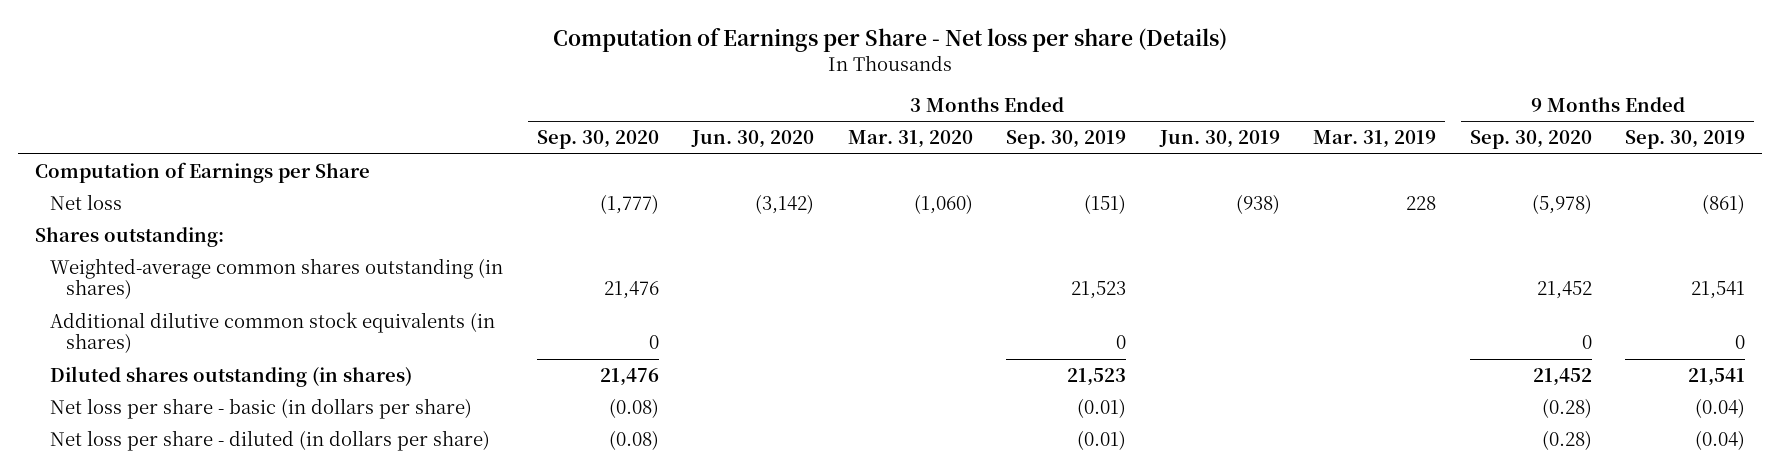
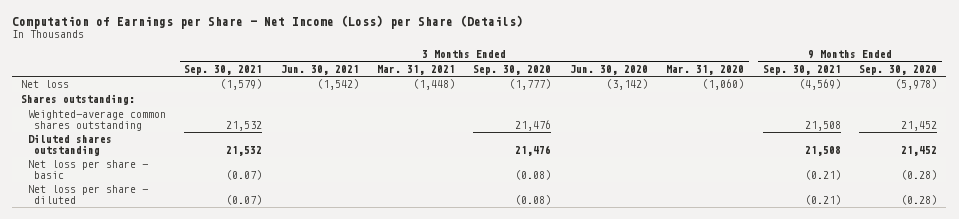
- Computation of Earnings per Share - Net loss per share (Details)
+ Computation of Earnings per Share - Net Income (Loss) per Share (Details)
- | 3 Months Ended Sep. 30, 2020 | 3 Months Ended Jun. 30, 2020 | 3 Months Ended Mar. 31, 2020 | 3 Months Ended Sep. 30, 2019 | 3 Months Ended Jun. 30, 2019 | 3 Months Ended Mar. 31, 2019 | 9 Months Ended Sep. 30, 2020 | 9 Months Ended Sep. 30, 2019
+ | 3 Months Ended Sep. 30, 2021 | 3 Months Ended Jun. 30, 2021 | 3 Months Ended Mar. 31, 2021 | 3 Months Ended Sep. 30, 2020 | 3 Months Ended Jun. 30, 2020 | 3 Months Ended Mar. 31, 2020 | 9 Months Ended Sep. 30, 2021 | 9 Months Ended Sep. 30, 2020
- Computation of Earnings per Share
- Weighted-average common shares outstanding (in shares) | 21,476 | | | 21,523 | | | 21,452 | 21,541
- Additional dilutive common stock equivalents (in shares) | 0 | | | 0 | | | 0 | 0
- Diluted shares outstanding (in shares) | 21,476 | | | 21,523 | | | 21,452 | 21,541
- Net loss per share - basic (in dollars per share) | (0.08) | | | (0.01) | | | (0.28) | (0.04)
- Net loss per share - diluted (in dollars per share) | (0.08) | | | (0.01) | | | (0.28) | (0.04)
+ Weighted-average common shares outstanding | 21,532 | | | 21,476 | | | 21,508 | 21,452
+ Diluted shares outstanding | 21,532 | | | 21,476 | | | 21,508 | 21,452
+ Net loss per share - basic | (0.07) | | | (0.08) | | | (0.21) | (0.28)
+ Net loss per share - diluted | (0.07) | | | (0.08) | | | (0.21) | (0.28)

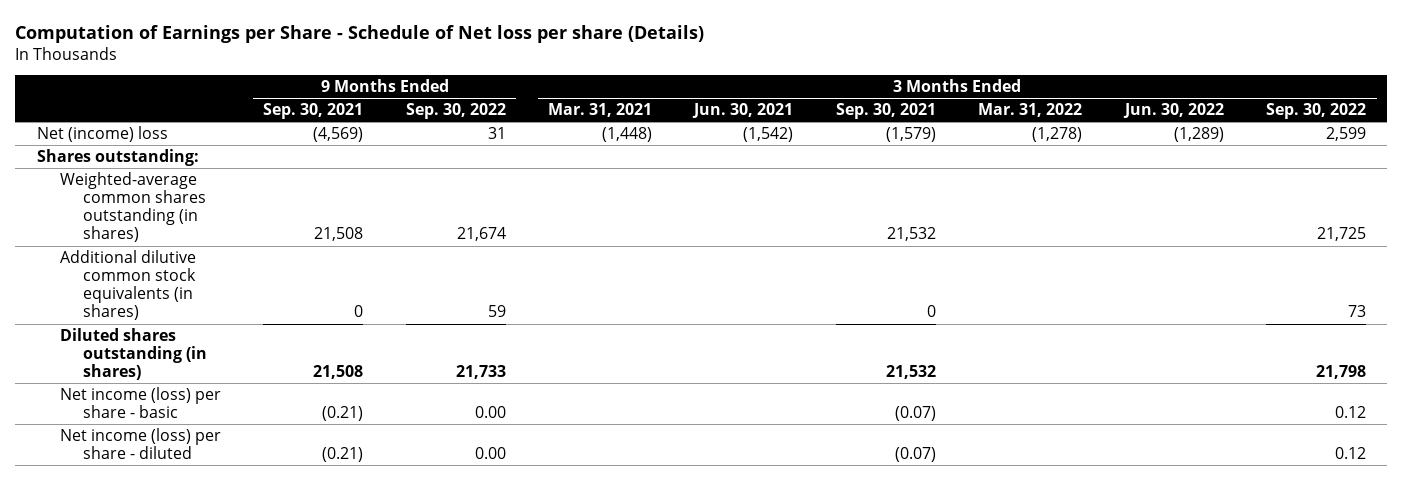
- Computation of Earnings per Share - Net Income (Loss) per Share (Details)
+ Computation of Earnings per Share - Schedule of Net loss per share (Details)
- | 3 Months Ended Sep. 30, 2021 | 3 Months Ended Jun. 30, 2021 | 3 Months Ended Mar. 31, 2021 | 3 Months Ended Sep. 30, 2020 | 3 Months Ended Jun. 30, 2020 | 3 Months Ended Mar. 31, 2020 | 9 Months Ended Sep. 30, 2021 | 9 Months Ended Sep. 30, 2020
+ | 9 Months Ended Sep. 30, 2021 | 9 Months Ended Sep. 30, 2022 | 3 Months Ended Mar. 31, 2021 | 3 Months Ended Jun. 30, 2021 | 3 Months Ended Sep. 30, 2021 | 3 Months Ended Mar. 31, 2022 | 3 Months Ended Jun. 30, 2022 | 3 Months Ended Sep. 30, 2022
- Net loss | (1,579) | (1,542) | (1,448) | (1,777) | (3,142) | (1,060) | (4,569) | (5,978)
+ Net (income) loss | (4,569) | 31 | (1,448) | (1,542) | (1,579) | (1,278) | (1,289) | 2,599
- Weighted-average common shares outstanding | 21,532 | | | 21,476 | | | 21,508 | 21,452
- Diluted shares outstanding | 21,532 | | | 21,476 | | | 21,508 | 21,452
- Net loss per share - basic | (0.07) | | | (0.08) | | | (0.21) | (0.28)
- Net loss per share - diluted | (0.07) | | | (0.08) | | | (0.21) | (0.28)
+ Weighted-average common shares outstanding (in shares) | 21,508 | 21,674 | | | 21,532 | | | 21,725
+ Additional dilutive common stock equivalents (in shares) | 0 | 59 | | | 0 | | | 73
+ Diluted shares outstanding (in shares) | 21,508 | 21,733 | | | 21,532 | | | 21,798
+ Net income (loss) per share - basic | (0.21) | 0.00 | | | (0.07) | | | 0.12
+ Net income (loss) per share - diluted | (0.21) | 0.00 | | | (0.07) | | | 0.12

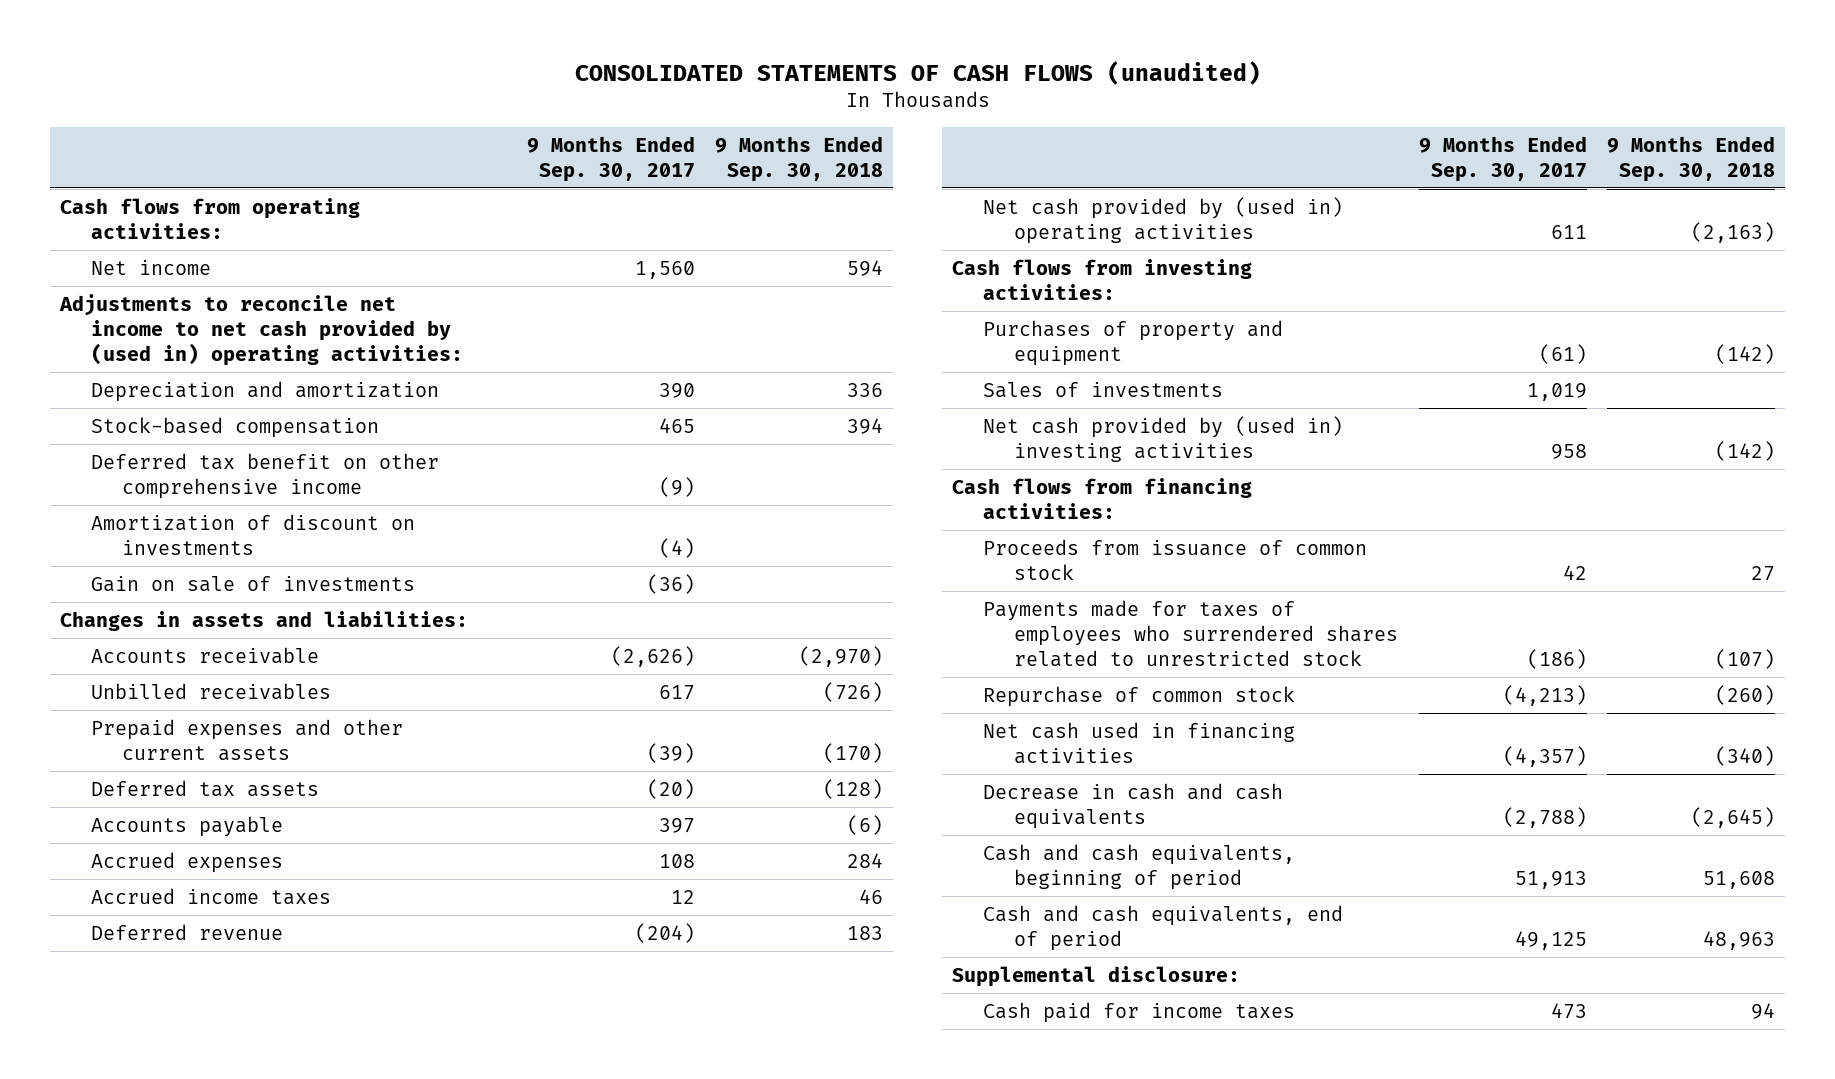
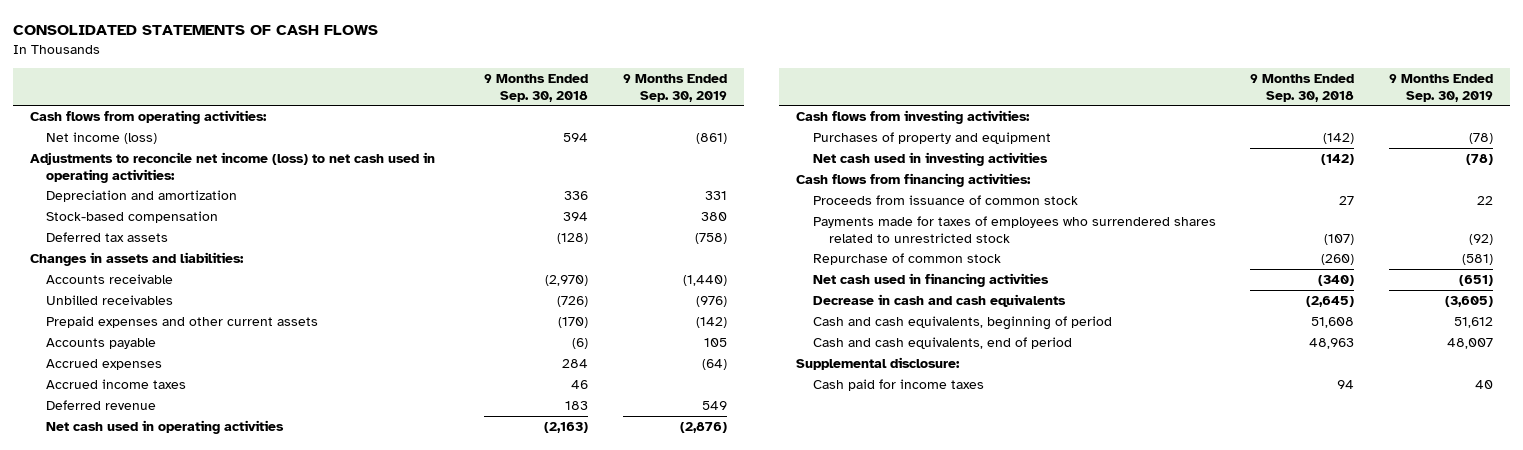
- CONSOLIDATED STATEMENTS OF CASH FLOWS (unaudited)
+ CONSOLIDATED STATEMENTS OF CASH FLOWS
- | 9 Months Ended Sep. 30, 2017 | 9 Months Ended Sep. 30, 2018
+ | 9 Months Ended Sep. 30, 2018 | 9 Months Ended Sep. 30, 2019
- Net income | 1,560 | 594
- Adjustments to reconcile net income to net cash provided by (used in) operating activities:
+ Net income (loss) | 594 | (861)
+ Adjustments to reconcile net income (loss) to net cash used in operating activities:
- Deferred tax benefit on other comprehensive income | (9) |
- Amortization of discount on investments | (4) |
- Gain on sale of investments | (36) |
moved up: Deferred tax assets | (128) | (758)
- Net cash provided by (used in) operating activities | 611 | (2,163)
+ Net cash used in operating activities | (2,163) | (2,876)
- Sales of investments | 1,019 |
- Net cash provided by (used in) investing activities | 958 | (142)
+ Net cash used in investing activities | (142) | (78)

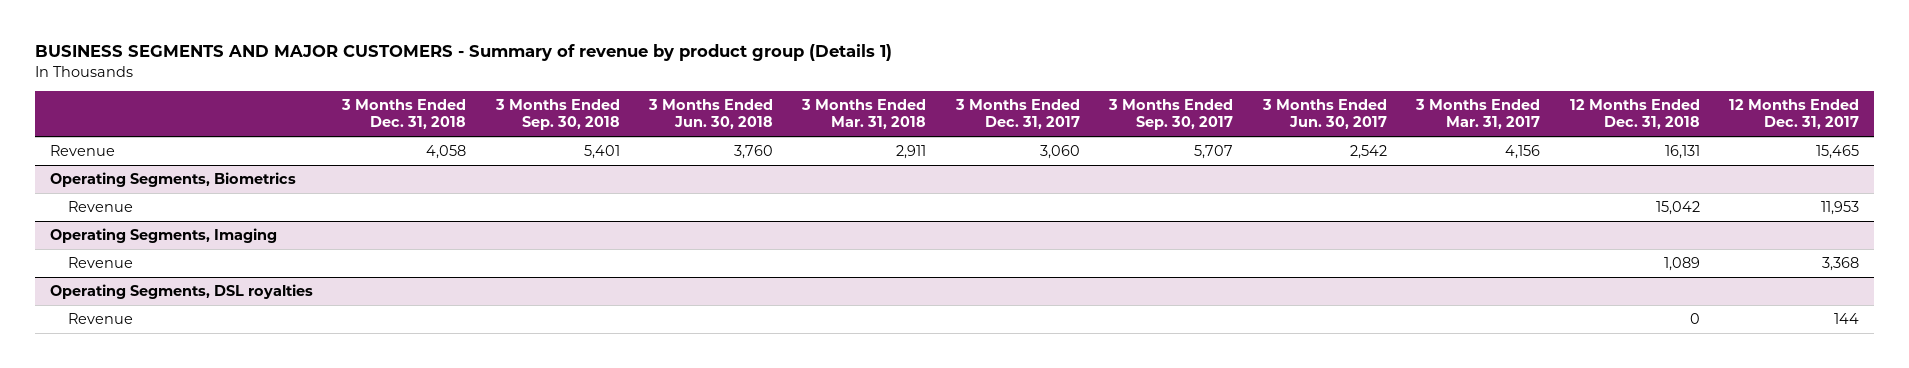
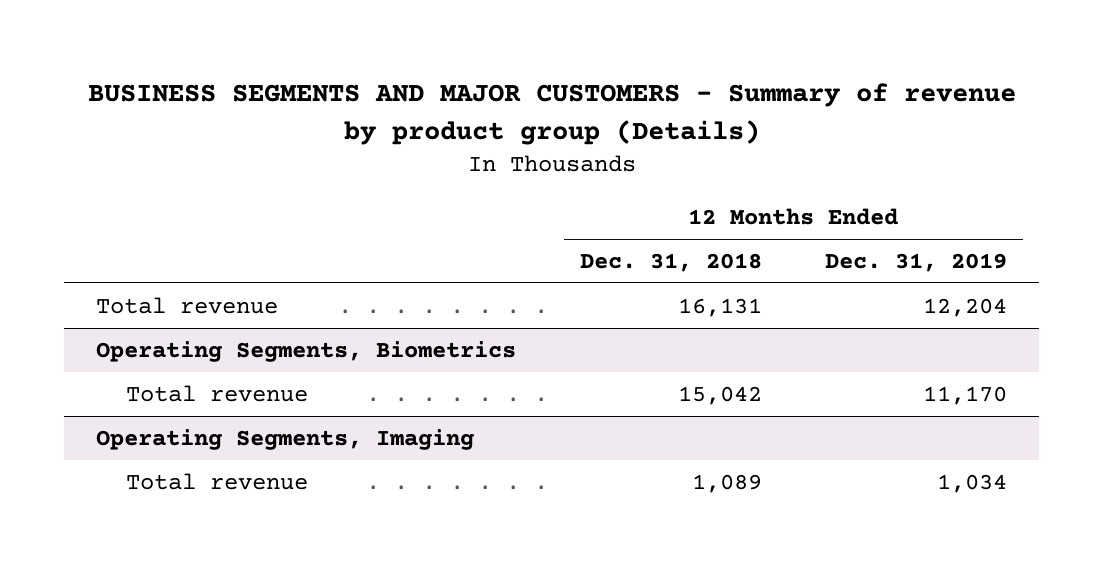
- BUSINESS SEGMENTS AND MAJOR CUSTOMERS - Summary of revenue by product group (Details 1)
+ BUSINESS SEGMENTS AND MAJOR CUSTOMERS - Summary of revenue by product group (Details)
- | 3 Months Ended Dec. 31, 2018 | 3 Months Ended Sep. 30, 2018 | 3 Months Ended Jun. 30, 2018 | 3 Months Ended Mar. 31, 2018 | 3 Months Ended Dec. 31, 2017 | 3 Months Ended Sep. 30, 2017 | 3 Months Ended Jun. 30, 2017 | 3 Months Ended Mar. 31, 2017 | 12 Months Ended Dec. 31, 2018 | 12 Months Ended Dec. 31, 2017
+ | 12 Months Ended Dec. 31, 2018 | 12 Months Ended Dec. 31, 2019
- Revenue | 4,058 | 5,401 | 3,760 | 2,911 | 3,060 | 5,707 | 2,542 | 4,156 | 16,131 | 15,465
+ Total revenue | 16,131 | 12,204
@ Operating Segments, Biometrics
- Revenue | | | | | | | | | 15,042 | 11,953
+ Total revenue | 15,042 | 11,170
@ Operating Segments, Imaging
- Revenue | | | | | | | | | 1,089 | 3,368
- Operating Segments, DSL royalties
- Revenue | | | | | | | | | 0 | 144
@ Operating Segments, Imaging
+ Total revenue | 1,089 | 1,034

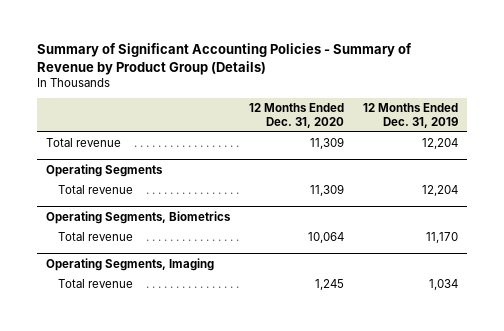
- BUSINESS SEGMENTS AND MAJOR CUSTOMERS - Summary of revenue by product group (Details)
+ Summary of Significant Accounting Policies - Summary of Revenue by Product Group (Details)
- | 12 Months Ended Dec. 31, 2018 | 12 Months Ended Dec. 31, 2019
+ | 12 Months Ended Dec. 31, 2020 | 12 Months Ended Dec. 31, 2019
+ Operating Segments
+ Total revenue | 11,309 | 12,204

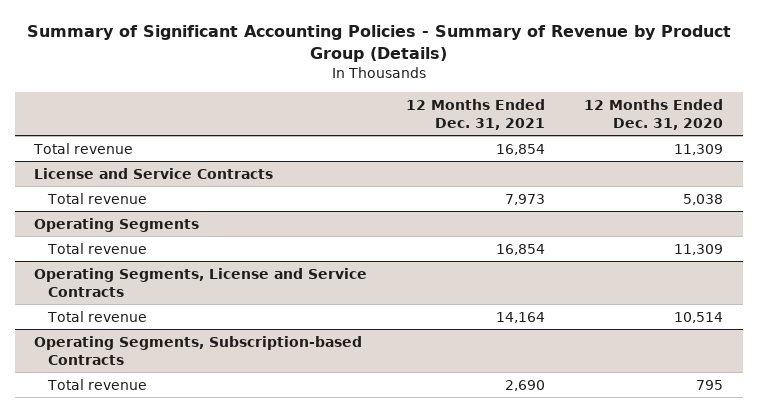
- | 12 Months Ended Dec. 31, 2020 | 12 Months Ended Dec. 31, 2019
+ | 12 Months Ended Dec. 31, 2021 | 12 Months Ended Dec. 31, 2020
+ License and Service Contracts
+ Total revenue | 7,973 | 5,038
- Operating Segments, Biometrics
- Total revenue | 10,064 | 11,170
- Operating Segments, Imaging
- Total revenue | 1,245 | 1,034
+ Operating Segments, License and Service Contracts
+ Total revenue | 14,164 | 10,514
+ Operating Segments, Subscription-based Contracts
+ Total revenue | 2,690 | 795

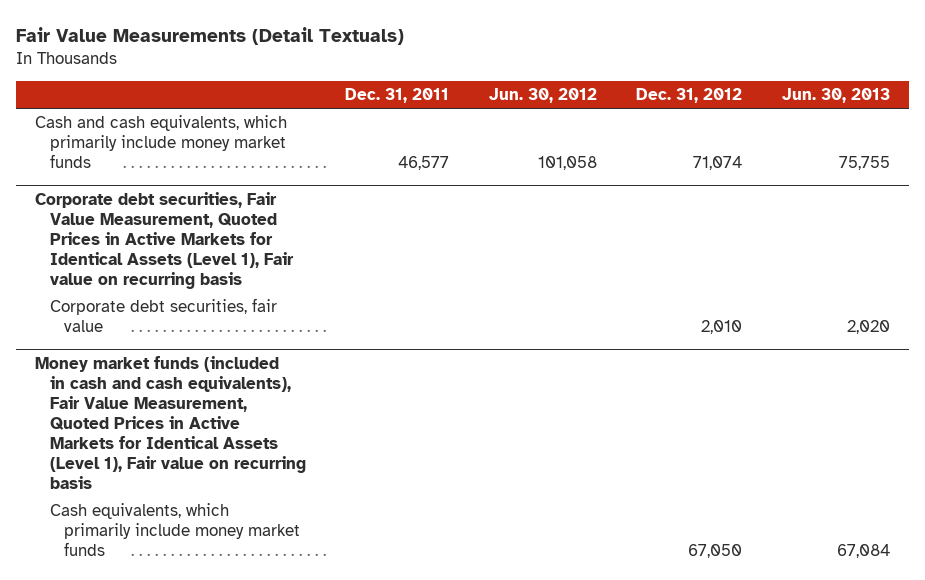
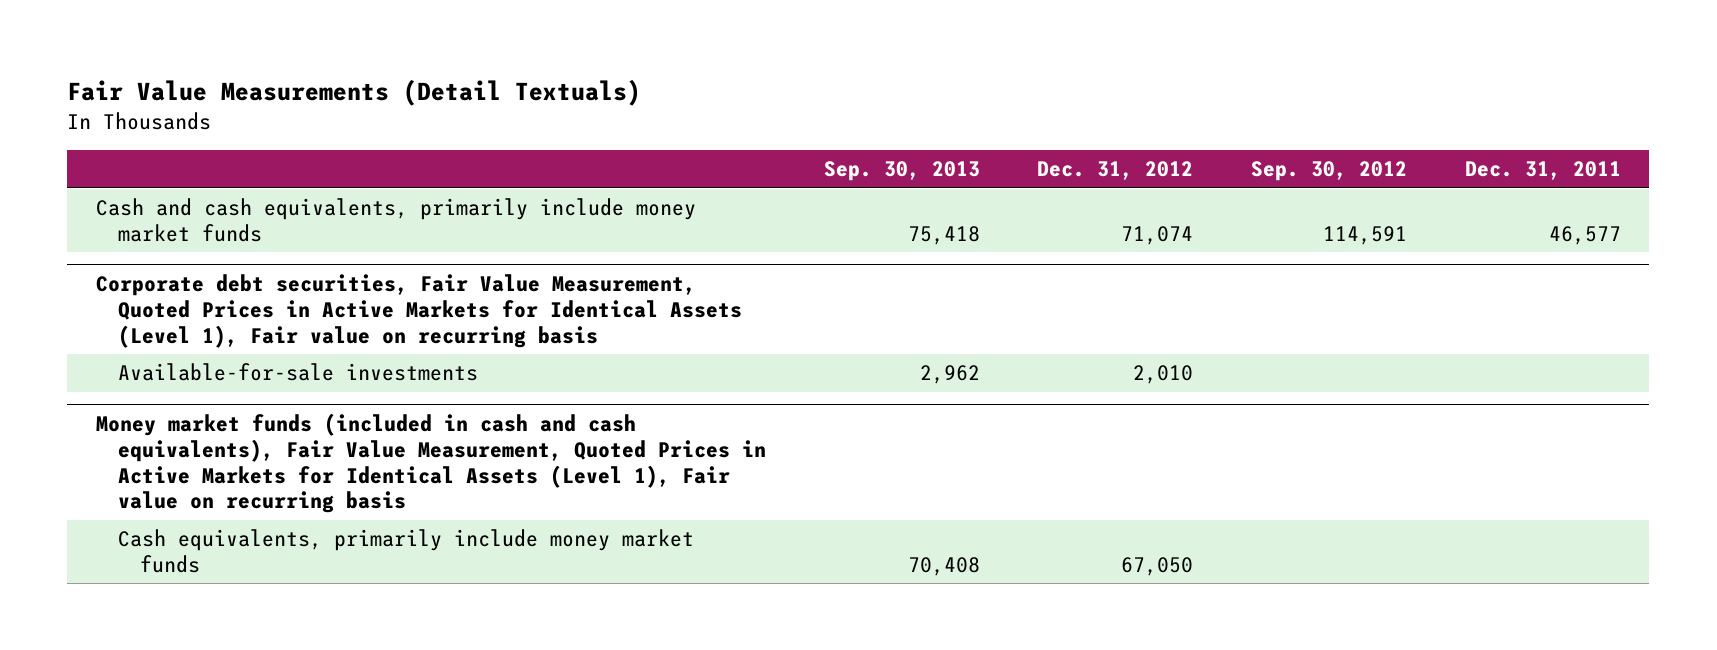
- | Dec. 31, 2011 | Jun. 30, 2012 | Dec. 31, 2012 | Jun. 30, 2013
+ | Sep. 30, 2013 | Dec. 31, 2012 | Sep. 30, 2012 | Dec. 31, 2011
- Cash and cash equivalents, which primarily include money market funds | 46,577 | 101,058 | 71,074 | 75,755
+ Cash and cash equivalents, primarily include money market funds | 75,418 | 71,074 | 114,591 | 46,577
@ Corporate debt securities, Fair Value Measurement, Quoted Prices in Active Markets for Identical Assets (Level 1), Fair value on recurring basis
- Corporate debt securities, fair value | | | 2,010 | 2,020
+ Available-for-sale investments | 2,962 | 2,010 | |
@ Money market funds (included in cash and cash equivalents), Fair Value Measurement, Quoted Prices in Active Markets for Identical Assets (Level 1), Fair value on recurring basis
- Cash equivalents, which primarily include money market funds | | | 67,050 | 67,084
+ Cash equivalents, primarily include money market funds | 70,408 | 67,050 | |

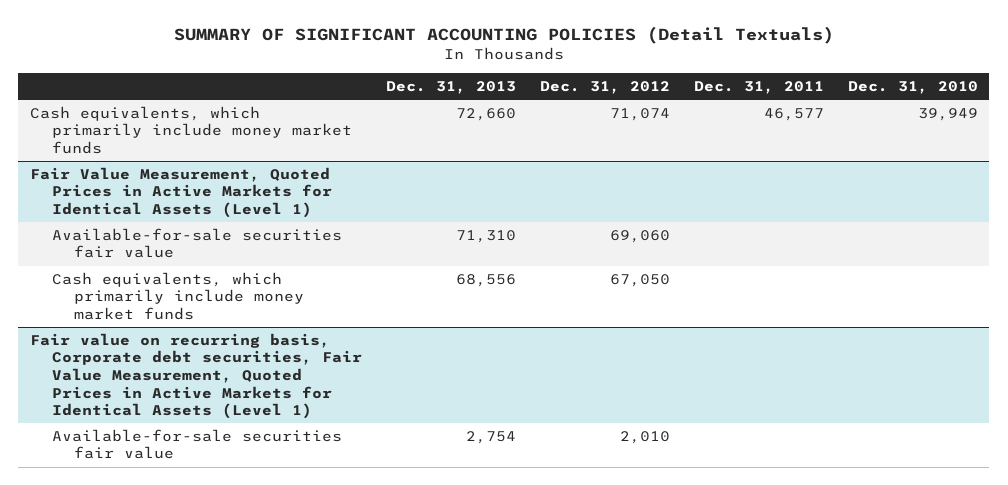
- Fair Value Measurements (Detail Textuals)
+ SUMMARY OF SIGNIFICANT ACCOUNTING POLICIES (Detail Textuals)
- | Sep. 30, 2013 | Dec. 31, 2012 | Sep. 30, 2012 | Dec. 31, 2011
+ | Dec. 31, 2013 | Dec. 31, 2012 | Dec. 31, 2011 | Dec. 31, 2010
- Cash and cash equivalents, primarily include money market funds | 75,418 | 71,074 | 114,591 | 46,577
- Corporate debt securities, Fair Value Measurement, Quoted Prices in Active Markets for Identical Assets (Level 1), Fair value on recurring basis
- Available-for-sale investments | 2,962 | 2,010 | |
- Money market funds (included in cash and cash equivalents), Fair Value Measurement, Quoted Prices in Active Markets for Identical Assets (Level 1), Fair value on recurring basis
- Cash equivalents, primarily include money market funds | 70,408 | 67,050 | |
+ Cash equivalents, which primarily include money market funds | 72,660 | 71,074 | 46,577 | 39,949
+ Fair Value Measurement, Quoted Prices in Active Markets for Identical Assets (Level 1)
+ Available-for-sale securities fair value | 71,310 | 69,060 | |
+ Cash equivalents, which primarily include money market funds | 68,556 | 67,050 | |
+ Fair value on recurring basis, Corporate debt securities, Fair Value Measurement, Quoted Prices in Active Markets for Identical Assets (Level 1)
+ Available-for-sale securities fair value | 2,754 | 2,010 | |

